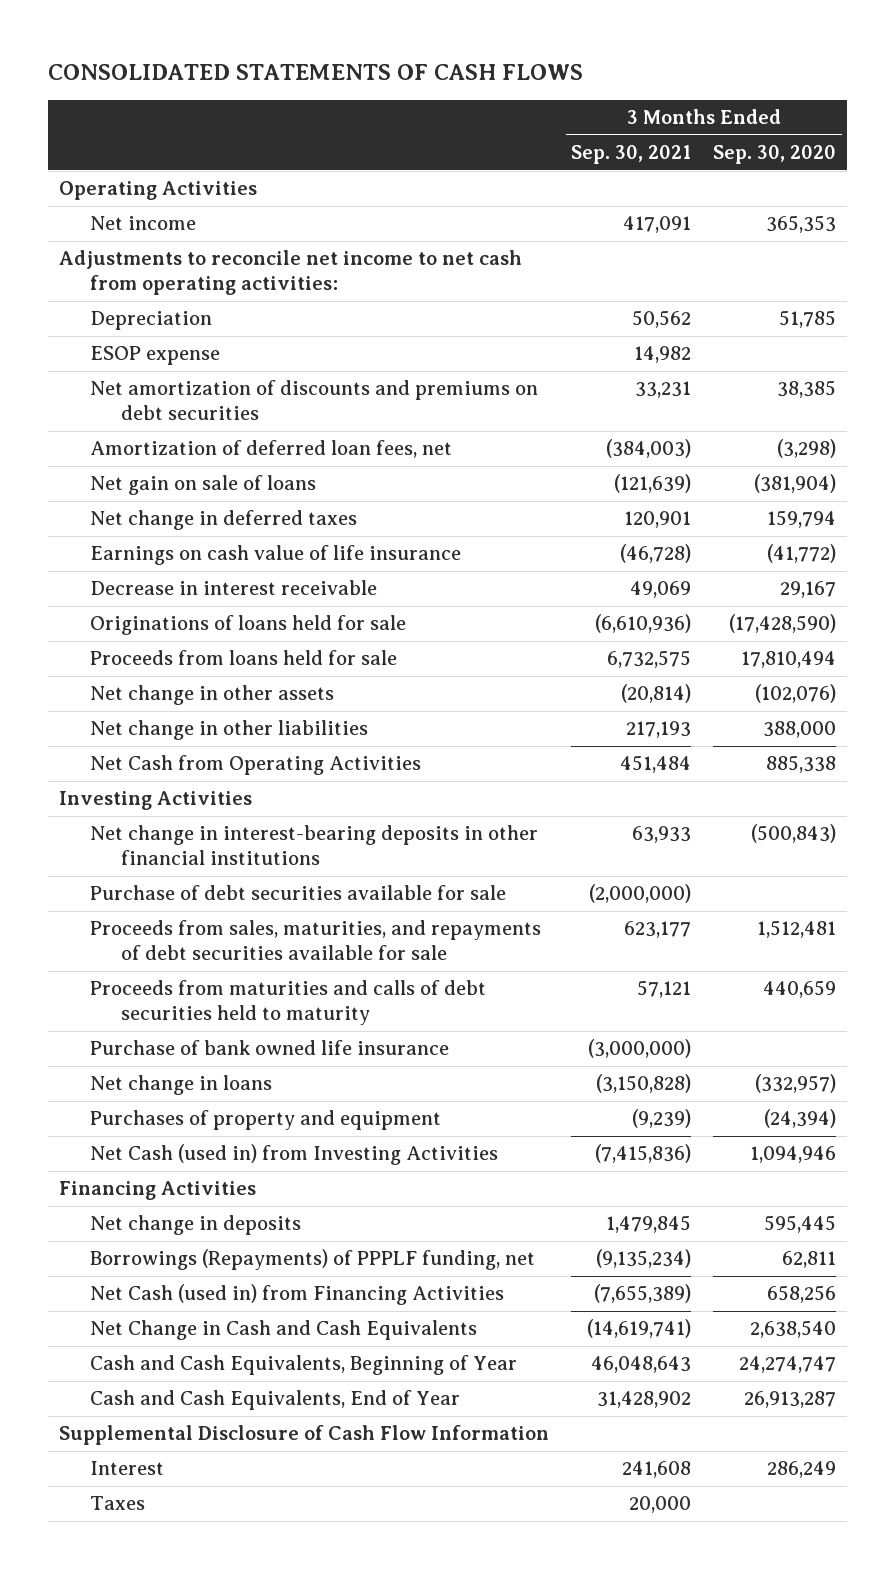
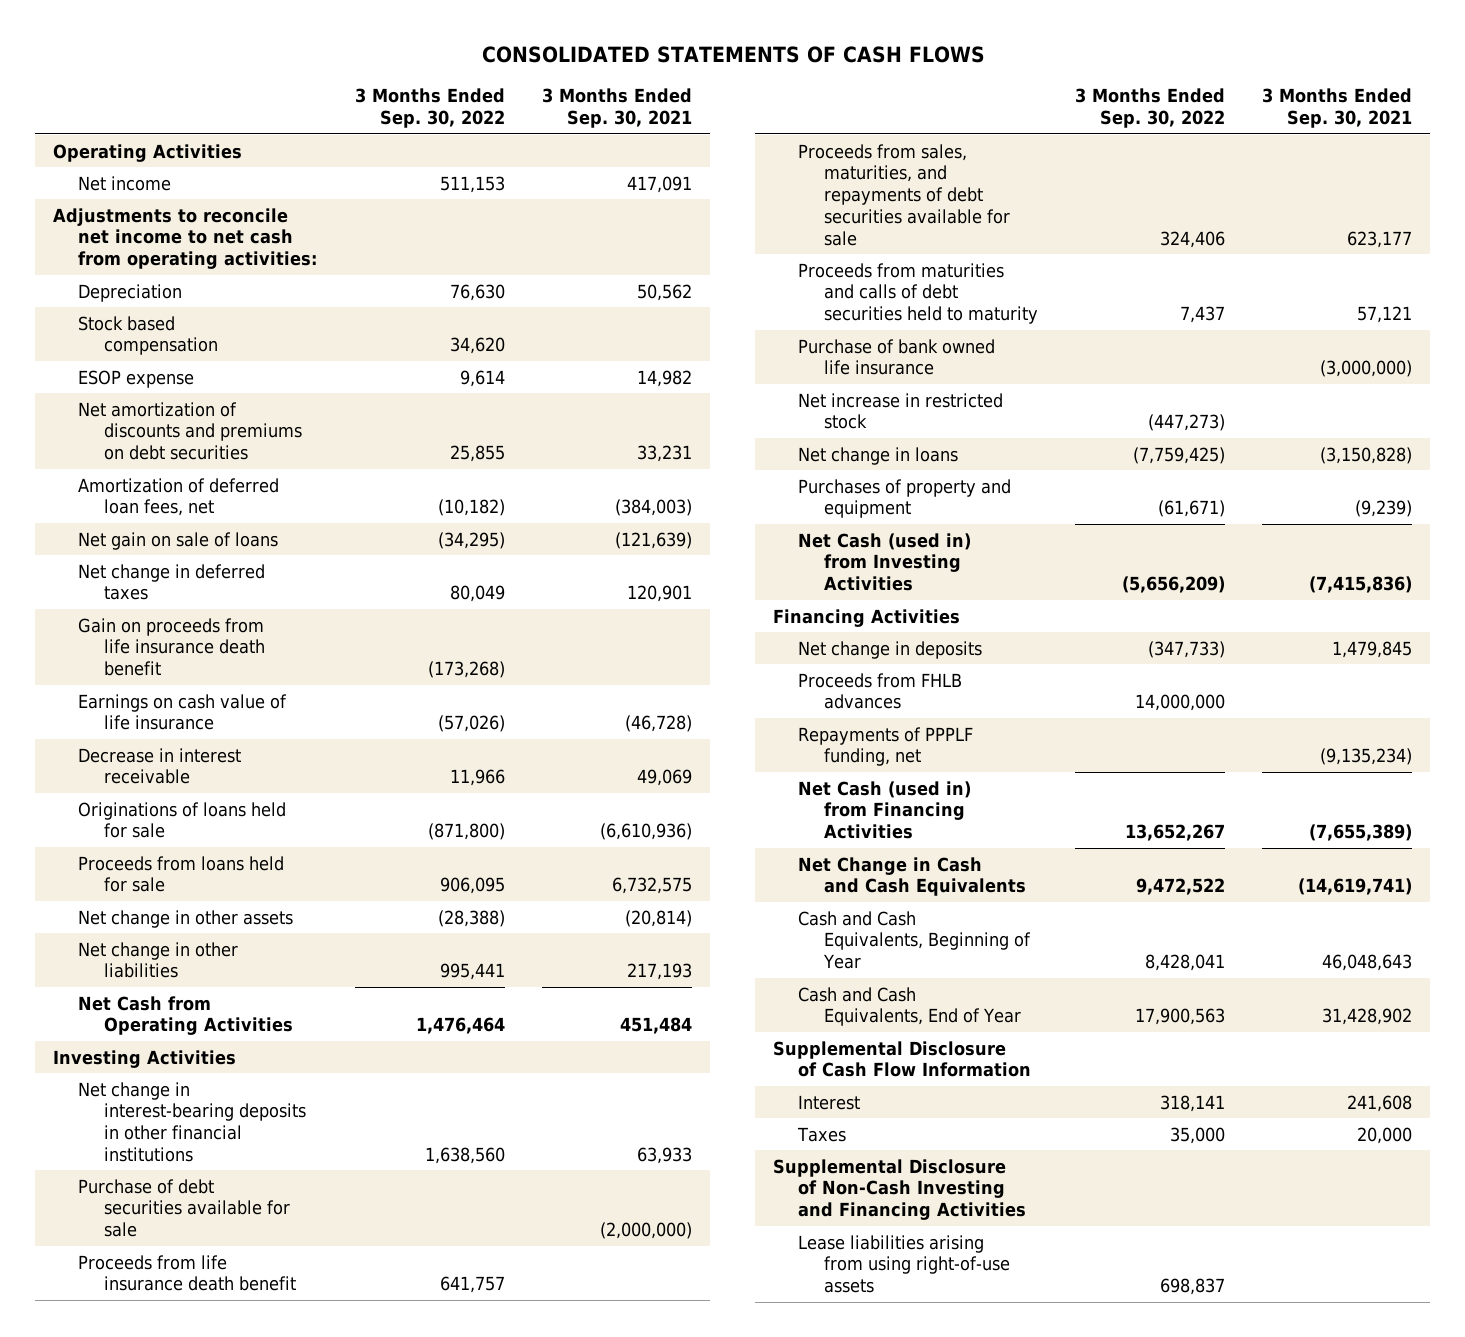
- | 3 Months Ended Sep. 30, 2021 | 3 Months Ended Sep. 30, 2020
+ | 3 Months Ended Sep. 30, 2022 | 3 Months Ended Sep. 30, 2021
+ Stock based compensation | 34,620 |
+ Gain on proceeds from life insurance death benefit | (173,268) |
+ Proceeds from life insurance death benefit | 641,757 |
+ Net increase in restricted stock | (447,273) |
- Borrowings (Repayments) of PPPLF funding, net | (9,135,234) | 62,811
+ Proceeds from FHLB advances | 14,000,000 |
+ Repayments of PPPLF funding, net | | (9,135,234)
+ Supplemental Disclosure of Non-Cash Investing and Financing Activities
+ Lease liabilities arising from using right-of-use assets | 698,837 |

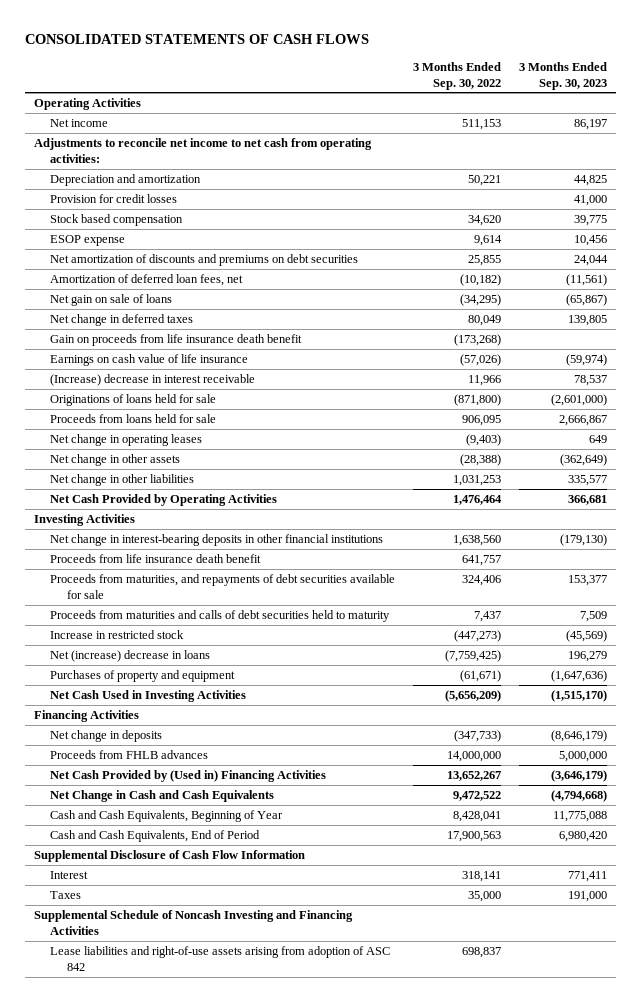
- | 3 Months Ended Sep. 30, 2022 | 3 Months Ended Sep. 30, 2021
+ | 3 Months Ended Sep. 30, 2022 | 3 Months Ended Sep. 30, 2023
- Depreciation | 76,630 | 50,562
+ Depreciation and amortization | 50,221 | 44,825
+ Provision for credit losses | | 41,000
- Decrease in interest receivable | 11,966 | 49,069
+ (Increase) decrease in interest receivable | 11,966 | 78,537
+ Net change in operating leases | (9,403) | 649
- Net change in other liabilities | 995,441 | 217,193
- Net Cash from Operating Activities | 1,476,464 | 451,484
+ Net change in other liabilities | 1,031,253 | 335,577
+ Net Cash Provided by Operating Activities | 1,476,464 | 366,681
- Purchase of debt securities available for sale | | (2,000,000)
- Proceeds from sales, maturities, and repayments of debt securities available for sale | 324,406 | 623,177
+ Proceeds from maturities, and repayments of debt securities available for sale | 324,406 | 153,377
- Purchase of bank owned life insurance | | (3,000,000)
- Net increase in restricted stock | (447,273) |
- Net change in loans | (7,759,425) | (3,150,828)
+ Increase in restricted stock | (447,273) | (45,569)
+ Net (increase) decrease in loans | (7,759,425) | 196,279
- Net Cash (used in) from Investing Activities | (5,656,209) | (7,415,836)
+ Net Cash Used in Investing Activities | (5,656,209) | (1,515,170)
- Repayments of PPPLF funding, net | | (9,135,234)
- Net Cash (used in) from Financing Activities | 13,652,267 | (7,655,389)
+ Net Cash Provided by (Used in) Financing Activities | 13,652,267 | (3,646,179)
- Cash and Cash Equivalents, End of Year | 17,900,563 | 31,428,902
+ Cash and Cash Equivalents, End of Period | 17,900,563 | 6,980,420
- Supplemental Disclosure of Non-Cash Investing and Financing Activities
- Lease liabilities arising from using right-of-use assets | 698,837 |
+ Supplemental Schedule of Noncash Investing and Financing Activities
+ Lease liabilities and right-of-use assets arising from adoption of ASC 842 | 698,837 |

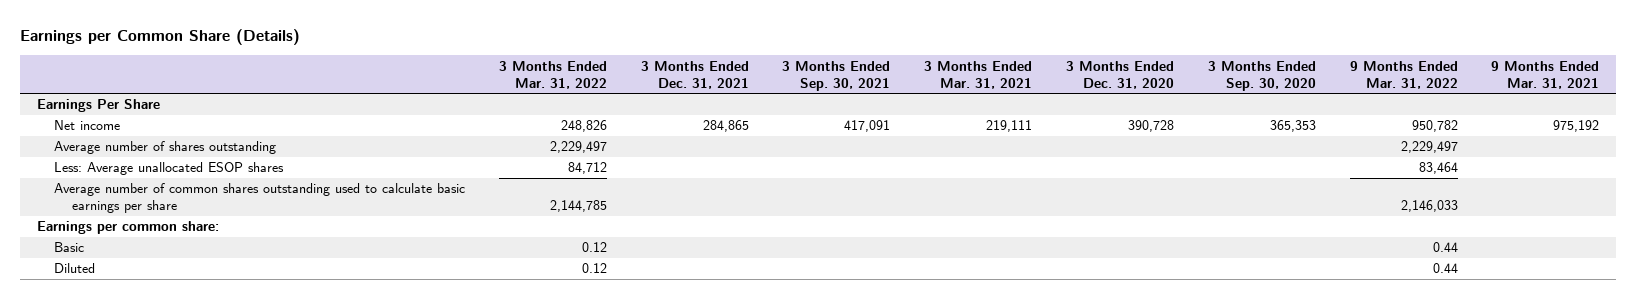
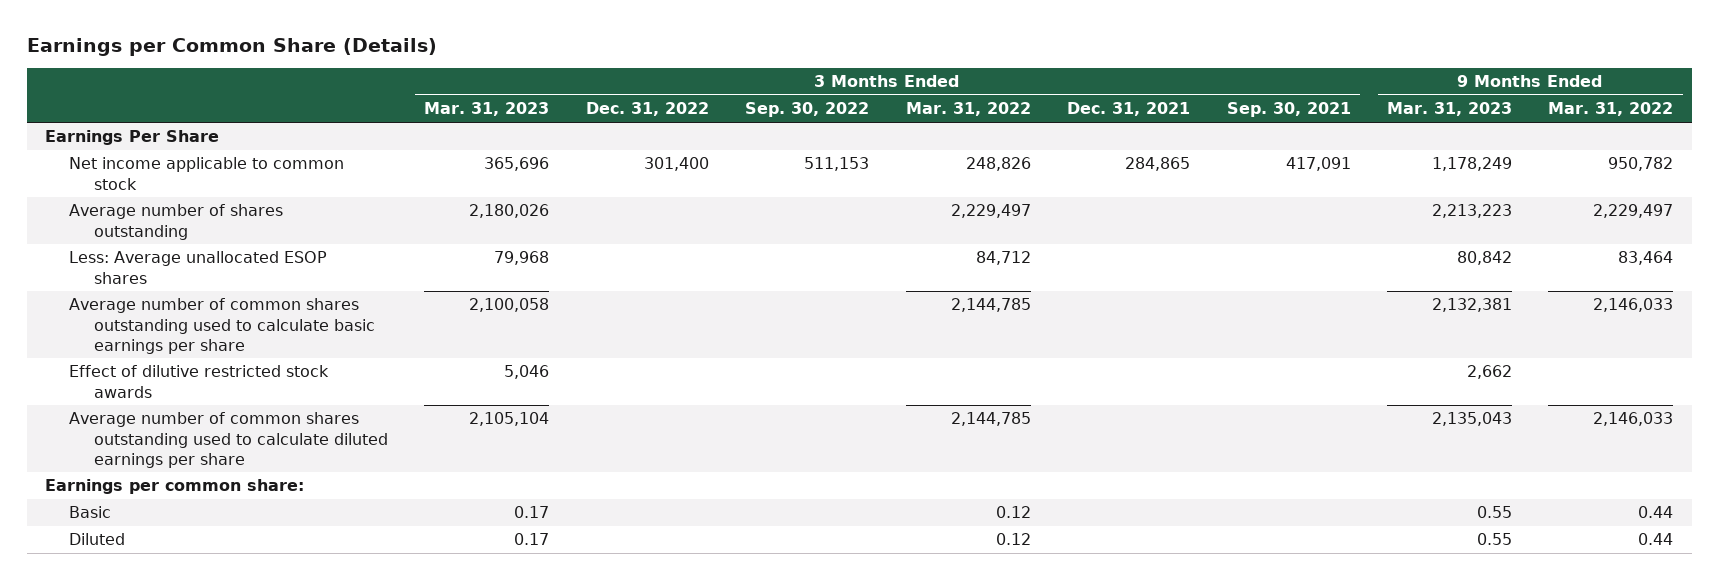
- | 3 Months Ended Mar. 31, 2022 | 3 Months Ended Dec. 31, 2021 | 3 Months Ended Sep. 30, 2021 | 3 Months Ended Mar. 31, 2021 | 3 Months Ended Dec. 31, 2020 | 3 Months Ended Sep. 30, 2020 | 9 Months Ended Mar. 31, 2022 | 9 Months Ended Mar. 31, 2021
+ | 3 Months Ended Mar. 31, 2023 | 3 Months Ended Dec. 31, 2022 | 3 Months Ended Sep. 30, 2022 | 3 Months Ended Mar. 31, 2022 | 3 Months Ended Dec. 31, 2021 | 3 Months Ended Sep. 30, 2021 | 9 Months Ended Mar. 31, 2023 | 9 Months Ended Mar. 31, 2022
- Net income | 248,826 | 284,865 | 417,091 | 219,111 | 390,728 | 365,353 | 950,782 | 975,192
+ Net income applicable to common stock | 365,696 | 301,400 | 511,153 | 248,826 | 284,865 | 417,091 | 1,178,249 | 950,782
+ Effect of dilutive restricted stock awards | 5,046 | | | | | | 2,662 |
+ Average number of common shares outstanding used to calculate diluted earnings per share | 2,105,104 | | | 2,144,785 | | | 2,135,043 | 2,146,033

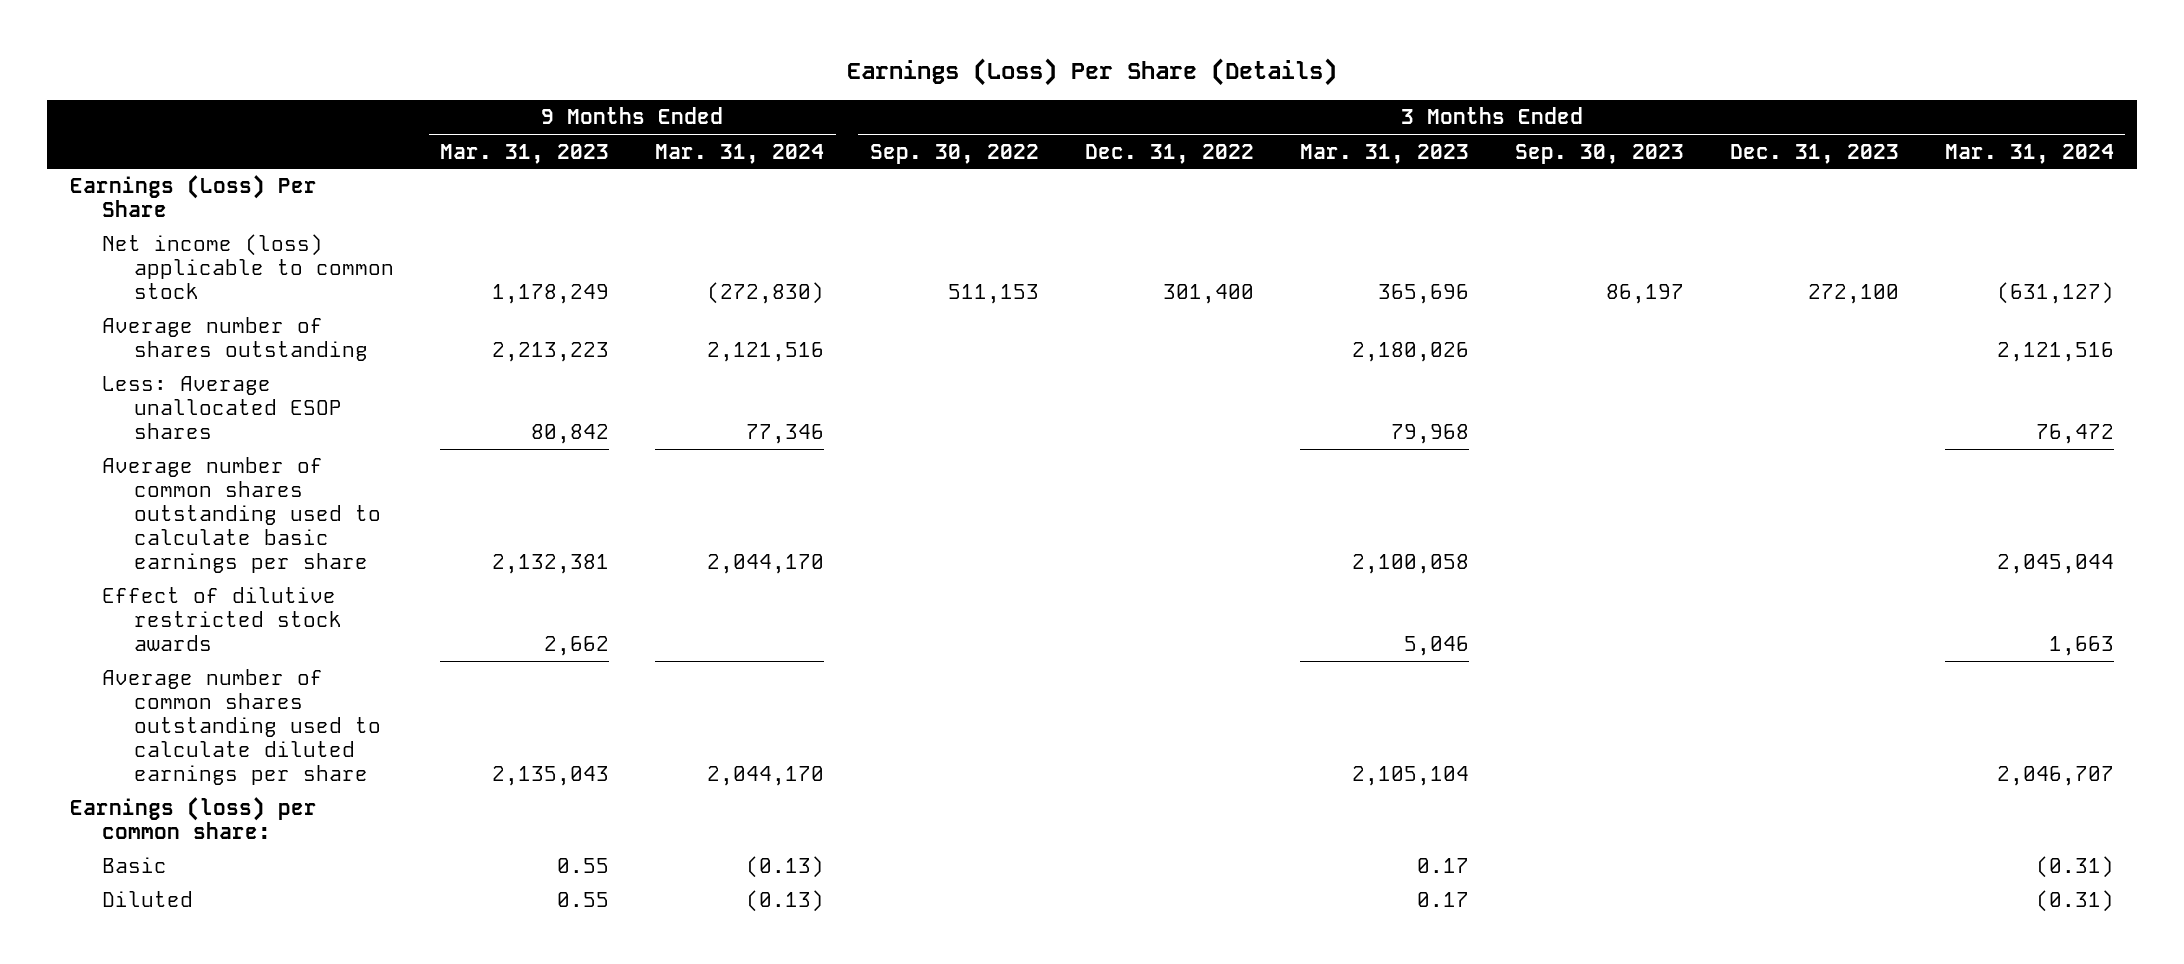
- Earnings per Common Share (Details)
+ Earnings (Loss) Per Share (Details)
- | 3 Months Ended Mar. 31, 2023 | 3 Months Ended Dec. 31, 2022 | 3 Months Ended Sep. 30, 2022 | 3 Months Ended Mar. 31, 2022 | 3 Months Ended Dec. 31, 2021 | 3 Months Ended Sep. 30, 2021 | 9 Months Ended Mar. 31, 2023 | 9 Months Ended Mar. 31, 2022
+ | 9 Months Ended Mar. 31, 2023 | 9 Months Ended Mar. 31, 2024 | 3 Months Ended Sep. 30, 2022 | 3 Months Ended Dec. 31, 2022 | 3 Months Ended Mar. 31, 2023 | 3 Months Ended Sep. 30, 2023 | 3 Months Ended Dec. 31, 2023 | 3 Months Ended Mar. 31, 2024
- Earnings Per Share
- Net income applicable to common stock | 365,696 | 301,400 | 511,153 | 248,826 | 284,865 | 417,091 | 1,178,249 | 950,782
+ Earnings (Loss) Per Share
+ Net income (loss) applicable to common stock | 1,178,249 | (272,830) | 511,153 | 301,400 | 365,696 | 86,197 | 272,100 | (631,127)
- Earnings per common share:
+ Earnings (loss) per common share:

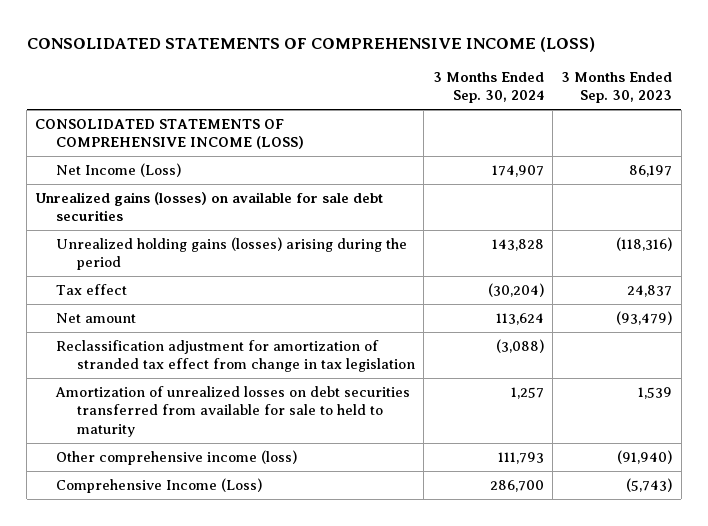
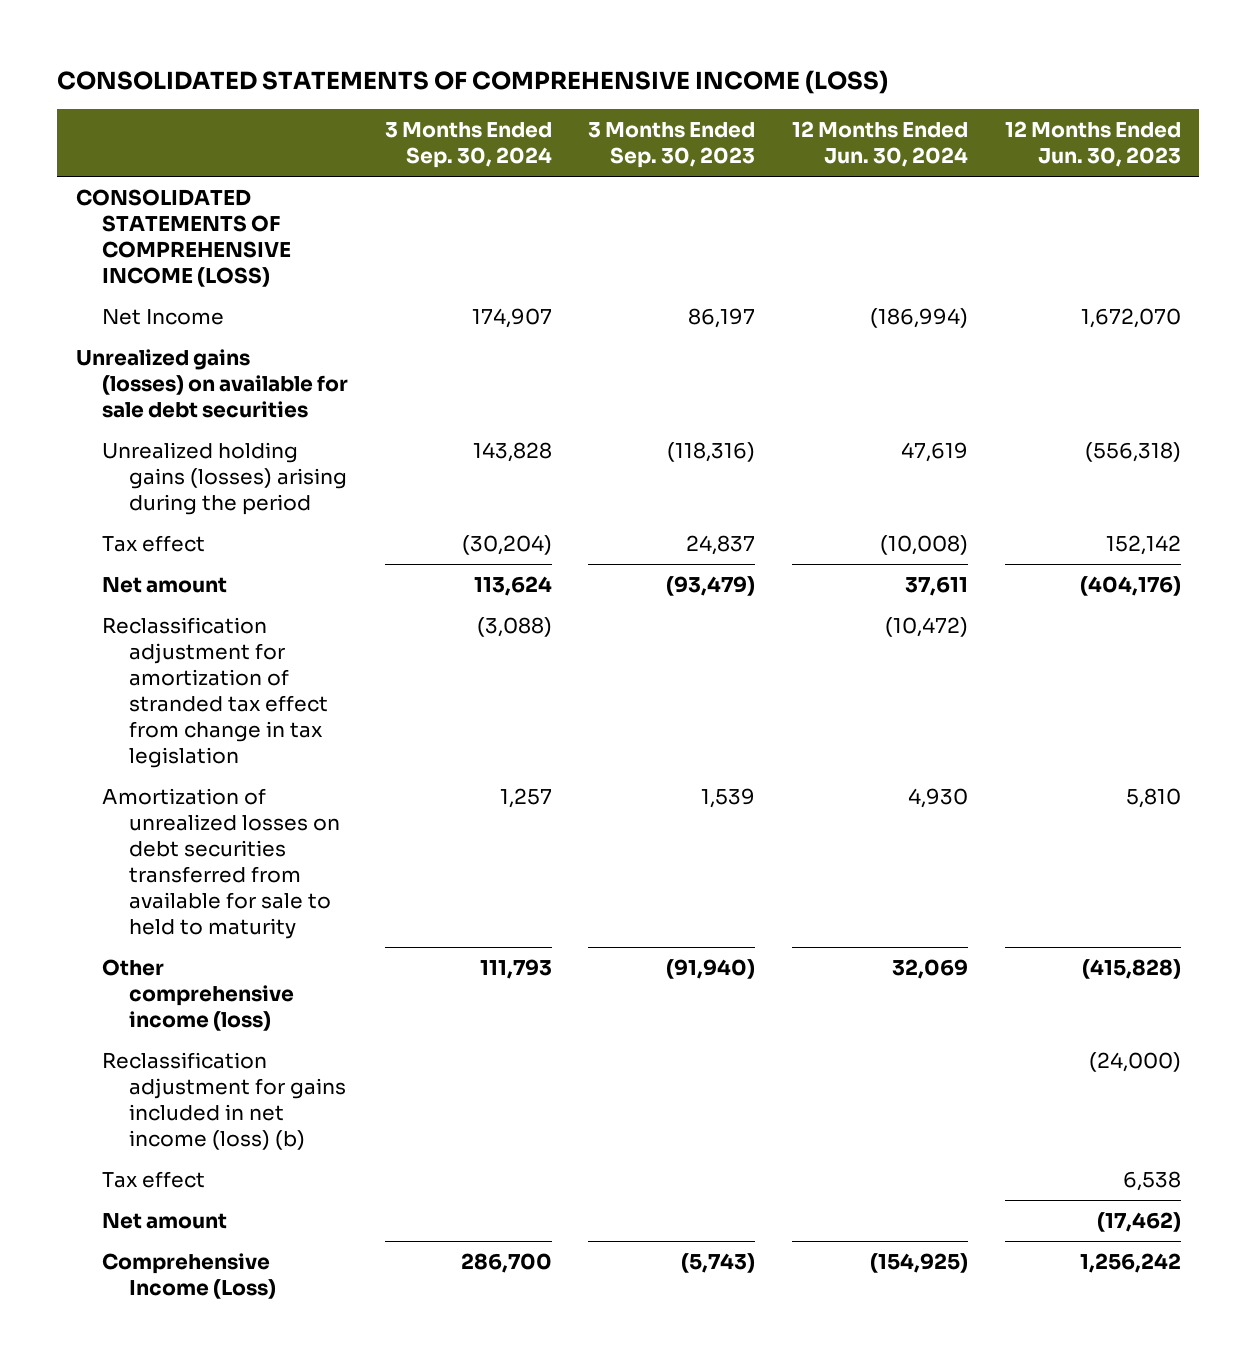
- | 3 Months Ended Sep. 30, 2024 | 3 Months Ended Sep. 30, 2023
+ | 3 Months Ended Sep. 30, 2024 | 3 Months Ended Sep. 30, 2023 | 12 Months Ended Jun. 30, 2024 | 12 Months Ended Jun. 30, 2023
- Net Income (Loss) | 174,907 | 86,197
+ Net Income | 174,907 | 86,197 | (186,994) | 1,672,070
+ Reclassification adjustment for gains included in net income (loss) (b) | | | | (24,000)
+ Tax effect | | | | 6,538
+ Net amount | | | | (17,462)

